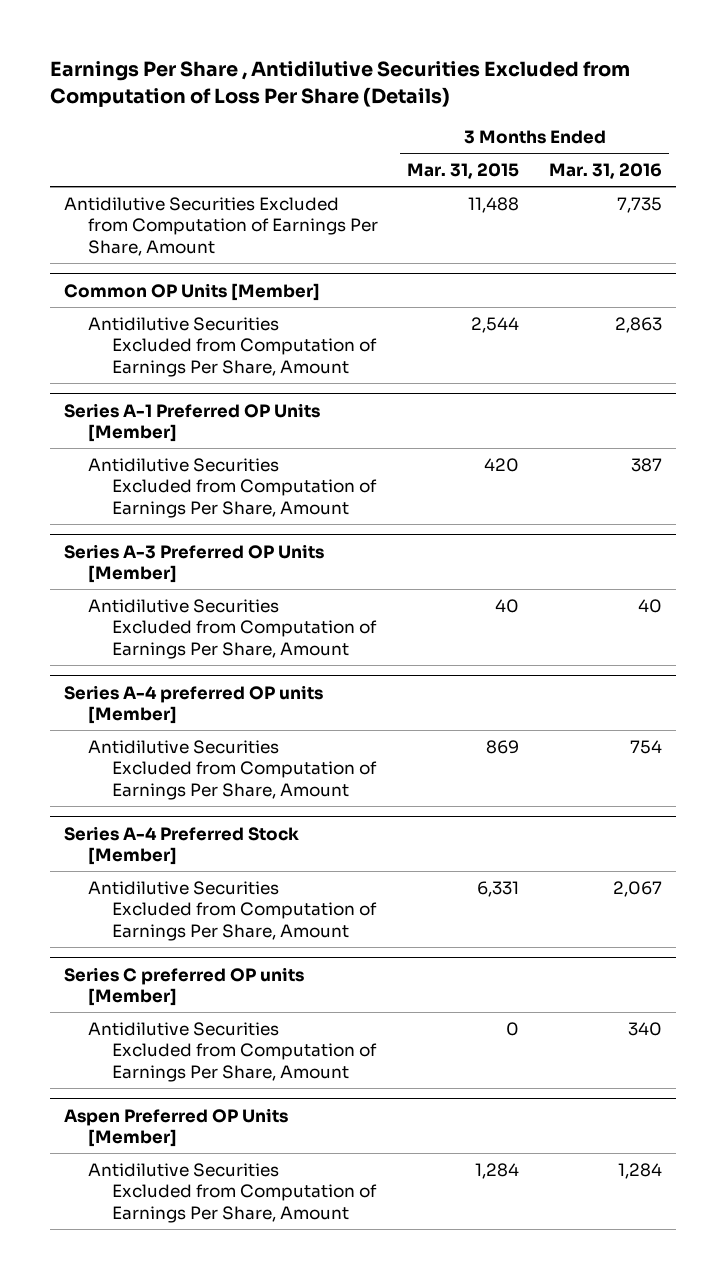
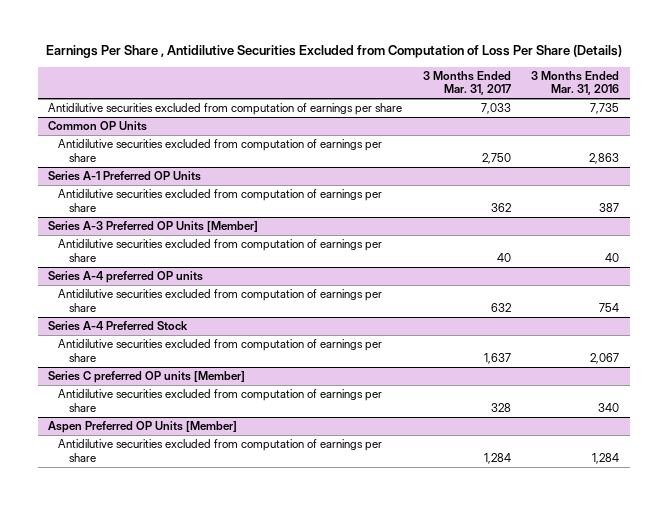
- | 3 Months Ended Mar. 31, 2015 | 3 Months Ended Mar. 31, 2016
+ | 3 Months Ended Mar. 31, 2017 | 3 Months Ended Mar. 31, 2016
- Antidilutive Securities Excluded from Computation of Earnings Per Share, Amount | 11,488 | 7,735
- Common OP Units [Member]
- Antidilutive Securities Excluded from Computation of Earnings Per Share, Amount | 2,544 | 2,863
- Series A-1 Preferred OP Units [Member]
- Antidilutive Securities Excluded from Computation of Earnings Per Share, Amount | 420 | 387
+ Antidilutive securities excluded from computation of earnings per share | 7,033 | 7,735
+ Common OP Units
+ Antidilutive securities excluded from computation of earnings per share | 2,750 | 2,863
+ Series A-1 Preferred OP Units
+ Antidilutive securities excluded from computation of earnings per share | 362 | 387
@ Series A-3 Preferred OP Units [Member]
- Antidilutive Securities Excluded from Computation of Earnings Per Share, Amount | 40 | 40
- Series A-4 preferred OP units [Member]
- Antidilutive Securities Excluded from Computation of Earnings Per Share, Amount | 869 | 754
- Series A-4 Preferred Stock [Member]
- Antidilutive Securities Excluded from Computation of Earnings Per Share, Amount | 6,331 | 2,067
@ Series A-3 Preferred OP Units [Member]
+ Antidilutive securities excluded from computation of earnings per share | 40 | 40
+ Series A-4 preferred OP units
+ Antidilutive securities excluded from computation of earnings per share | 632 | 754
+ Series A-4 Preferred Stock
+ Antidilutive securities excluded from computation of earnings per share | 1,637 | 2,067
@ Series C preferred OP units [Member]
- Antidilutive Securities Excluded from Computation of Earnings Per Share, Amount | 0 | 340
+ Antidilutive securities excluded from computation of earnings per share | 328 | 340
@ Aspen Preferred OP Units [Member]
- Antidilutive Securities Excluded from Computation of Earnings Per Share, Amount | 1,284 | 1,284
+ Antidilutive securities excluded from computation of earnings per share | 1,284 | 1,284

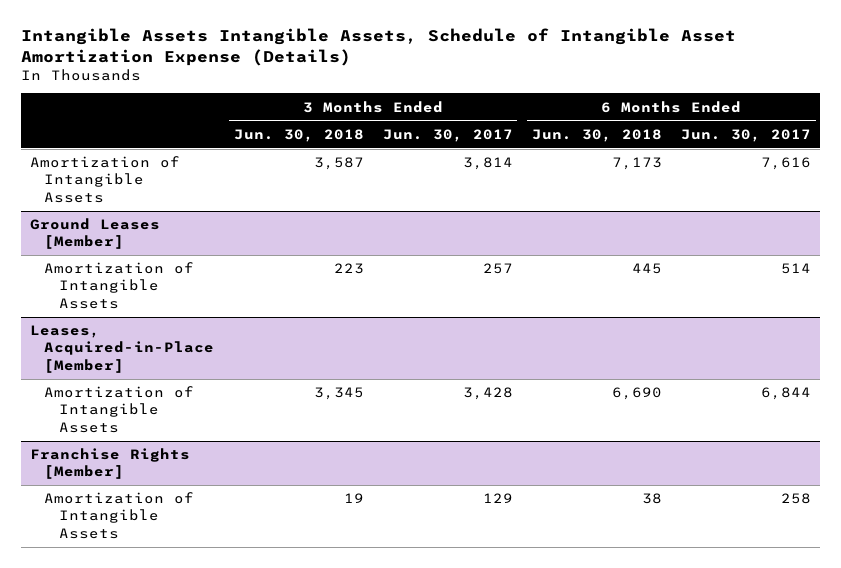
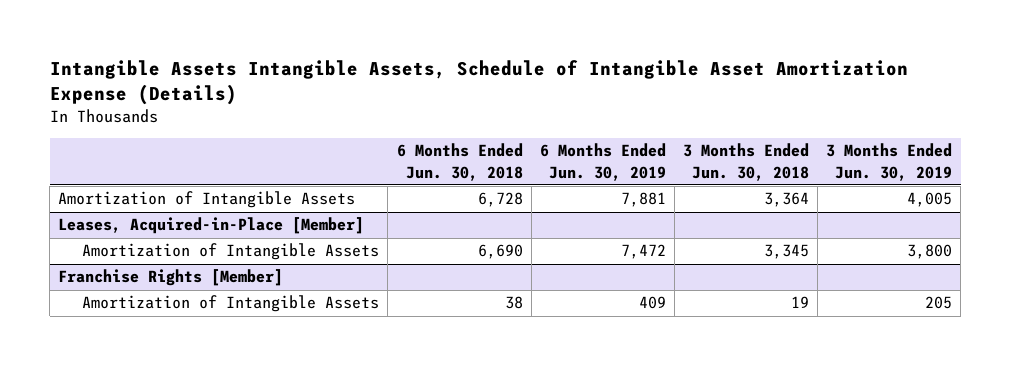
- | 3 Months Ended Jun. 30, 2018 | 3 Months Ended Jun. 30, 2017 | 6 Months Ended Jun. 30, 2018 | 6 Months Ended Jun. 30, 2017
+ | 6 Months Ended Jun. 30, 2018 | 6 Months Ended Jun. 30, 2019 | 3 Months Ended Jun. 30, 2018 | 3 Months Ended Jun. 30, 2019
- Amortization of Intangible Assets | 3,587 | 3,814 | 7,173 | 7,616
- Ground Leases [Member]
- Amortization of Intangible Assets | 223 | 257 | 445 | 514
+ Amortization of Intangible Assets | 6,728 | 7,881 | 3,364 | 4,005

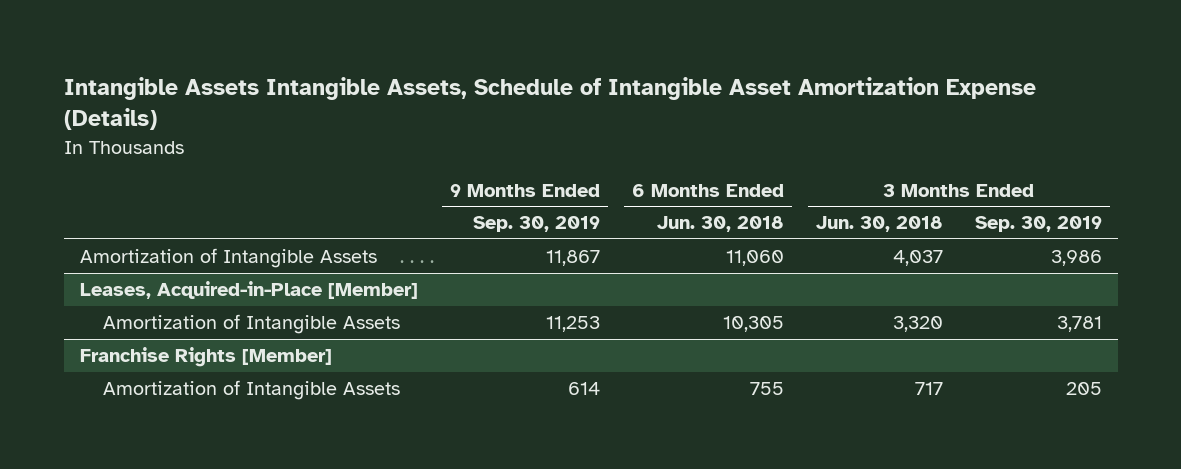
- | 6 Months Ended Jun. 30, 2018 | 6 Months Ended Jun. 30, 2019 | 3 Months Ended Jun. 30, 2018 | 3 Months Ended Jun. 30, 2019
+ | 9 Months Ended Sep. 30, 2019 | 6 Months Ended Jun. 30, 2018 | 3 Months Ended Jun. 30, 2018 | 3 Months Ended Sep. 30, 2019
- Amortization of Intangible Assets | 6,728 | 7,881 | 3,364 | 4,005
+ Amortization of Intangible Assets | 11,867 | 11,060 | 4,037 | 3,986
@ Leases, Acquired-in-Place [Member]
- Amortization of Intangible Assets | 6,690 | 7,472 | 3,345 | 3,800
+ Amortization of Intangible Assets | 11,253 | 10,305 | 3,320 | 3,781
@ Franchise Rights [Member]
- Amortization of Intangible Assets | 38 | 409 | 19 | 205
+ Amortization of Intangible Assets | 614 | 755 | 717 | 205

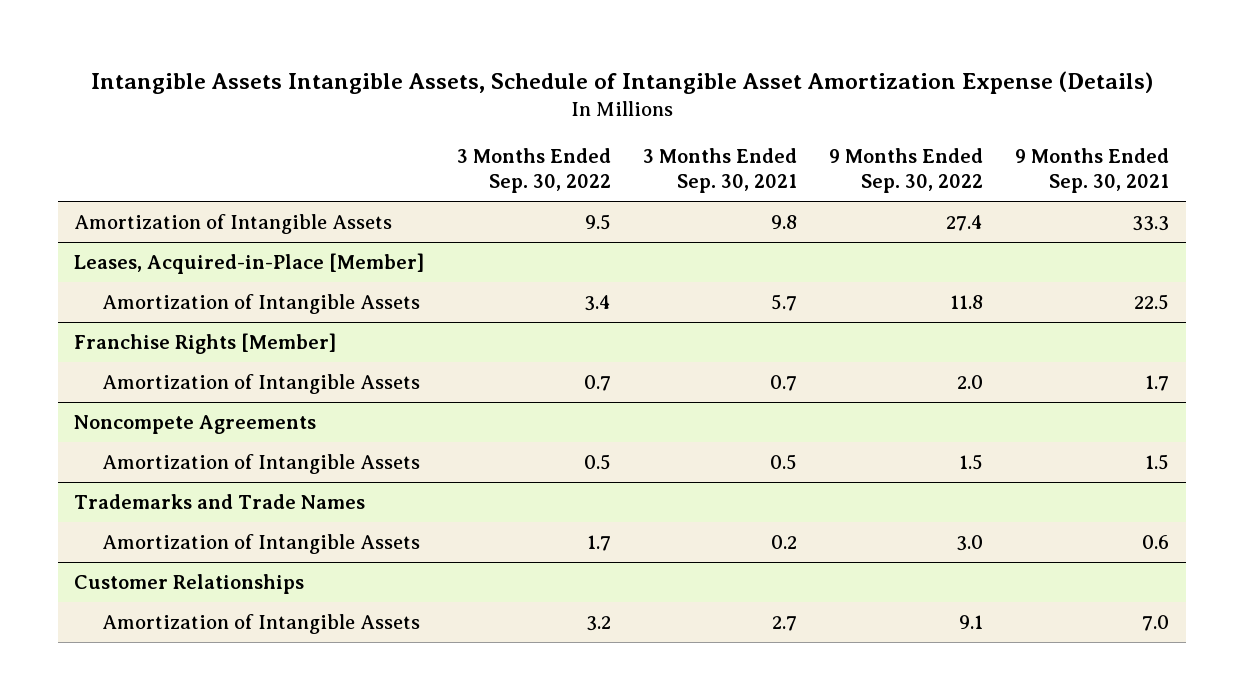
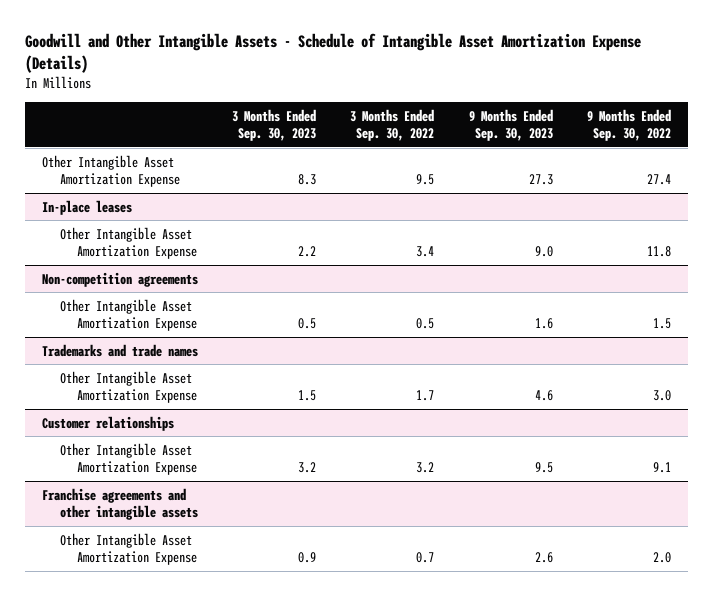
- Intangible Assets Intangible Assets, Schedule of Intangible Asset Amortization Expense (Details)
+ Goodwill and Other Intangible Assets - Schedule of Intangible Asset Amortization Expense (Details)
- | 3 Months Ended Sep. 30, 2022 | 3 Months Ended Sep. 30, 2021 | 9 Months Ended Sep. 30, 2022 | 9 Months Ended Sep. 30, 2021
+ | 3 Months Ended Sep. 30, 2023 | 3 Months Ended Sep. 30, 2022 | 9 Months Ended Sep. 30, 2023 | 9 Months Ended Sep. 30, 2022
- Amortization of Intangible Assets | 9.5 | 9.8 | 27.4 | 33.3
- Leases, Acquired-in-Place [Member]
- Amortization of Intangible Assets | 3.4 | 5.7 | 11.8 | 22.5
- Franchise Rights [Member]
- Amortization of Intangible Assets | 0.7 | 0.7 | 2.0 | 1.7
- Noncompete Agreements
- Amortization of Intangible Assets | 0.5 | 0.5 | 1.5 | 1.5
- Trademarks and Trade Names
- Amortization of Intangible Assets | 1.7 | 0.2 | 3.0 | 0.6
- Customer Relationships
- Amortization of Intangible Assets | 3.2 | 2.7 | 9.1 | 7.0
+ Other Intangible Asset Amortization Expense | 8.3 | 9.5 | 27.3 | 27.4
+ In-place leases
+ Other Intangible Asset Amortization Expense | 2.2 | 3.4 | 9.0 | 11.8
+ Non-competition agreements
+ Other Intangible Asset Amortization Expense | 0.5 | 0.5 | 1.6 | 1.5
+ Trademarks and trade names
+ Other Intangible Asset Amortization Expense | 1.5 | 1.7 | 4.6 | 3.0
+ Customer relationships
+ Other Intangible Asset Amortization Expense | 3.2 | 3.2 | 9.5 | 9.1
+ Franchise agreements and other intangible assets
+ Other Intangible Asset Amortization Expense | 0.9 | 0.7 | 2.6 | 2.0

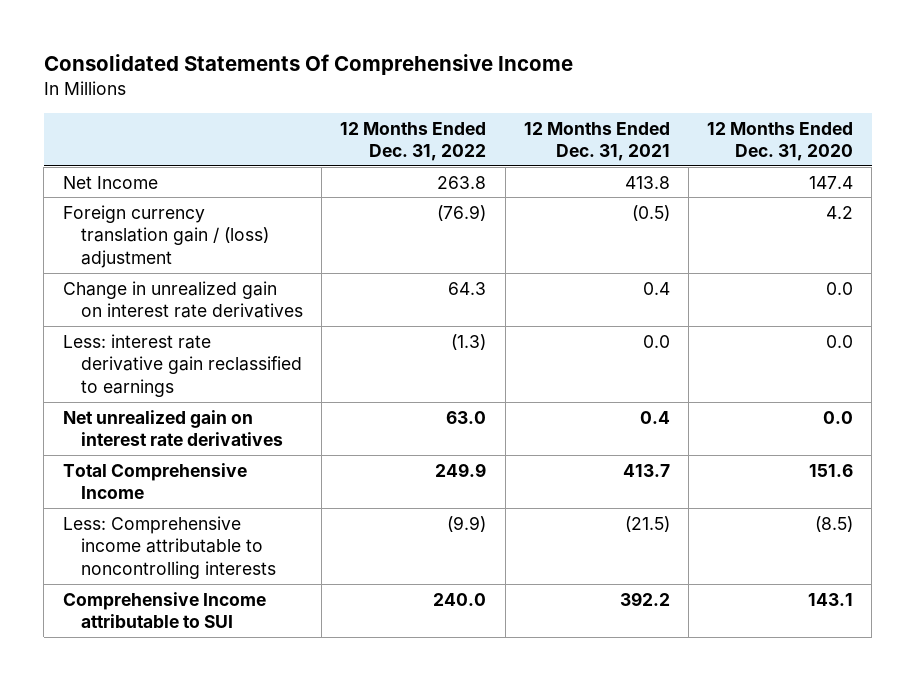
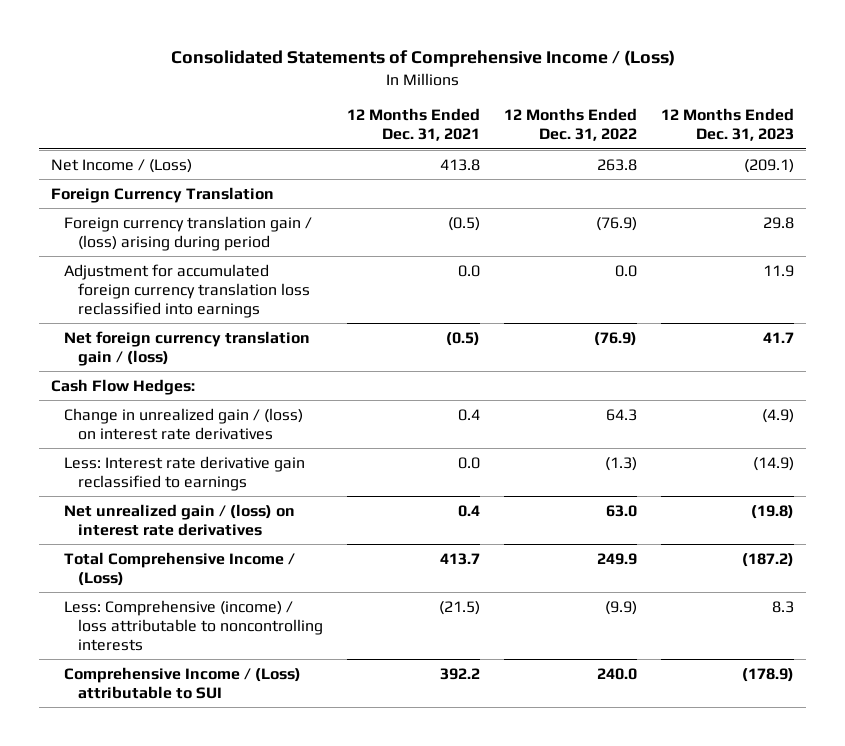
- Consolidated Statements Of Comprehensive Income
+ Consolidated Statements of Comprehensive Income / (Loss)
- | 12 Months Ended Dec. 31, 2022 | 12 Months Ended Dec. 31, 2021 | 12 Months Ended Dec. 31, 2020
+ | 12 Months Ended Dec. 31, 2021 | 12 Months Ended Dec. 31, 2022 | 12 Months Ended Dec. 31, 2023
- Net Income | 263.8 | 413.8 | 147.4
- Foreign currency translation gain / (loss) adjustment | (76.9) | (0.5) | 4.2
- Change in unrealized gain on interest rate derivatives | 64.3 | 0.4 | 0.0
- Less: interest rate derivative gain reclassified to earnings | (1.3) | 0.0 | 0.0
- Net unrealized gain on interest rate derivatives | 63.0 | 0.4 | 0.0
- Total Comprehensive Income | 249.9 | 413.7 | 151.6
- Less: Comprehensive income attributable to noncontrolling interests | (9.9) | (21.5) | (8.5)
- Comprehensive Income attributable to SUI | 240.0 | 392.2 | 143.1
+ Net Income / (Loss) | 413.8 | 263.8 | (209.1)
+ Foreign Currency Translation
+ Foreign currency translation gain / (loss) arising during period | (0.5) | (76.9) | 29.8
+ Adjustment for accumulated foreign currency translation loss reclassified into earnings | 0.0 | 0.0 | 11.9
+ Net foreign currency translation gain / (loss) | (0.5) | (76.9) | 41.7
+ Cash Flow Hedges:
+ Change in unrealized gain / (loss) on interest rate derivatives | 0.4 | 64.3 | (4.9)
+ Less: Interest rate derivative gain reclassified to earnings | 0.0 | (1.3) | (14.9)
+ Net unrealized gain / (loss) on interest rate derivatives | 0.4 | 63.0 | (19.8)
+ Total Comprehensive Income / (Loss) | 413.7 | 249.9 | (187.2)
+ Less: Comprehensive (income) / loss attributable to noncontrolling interests | (21.5) | (9.9) | 8.3
+ Comprehensive Income / (Loss) attributable to SUI | 392.2 | 240.0 | (178.9)

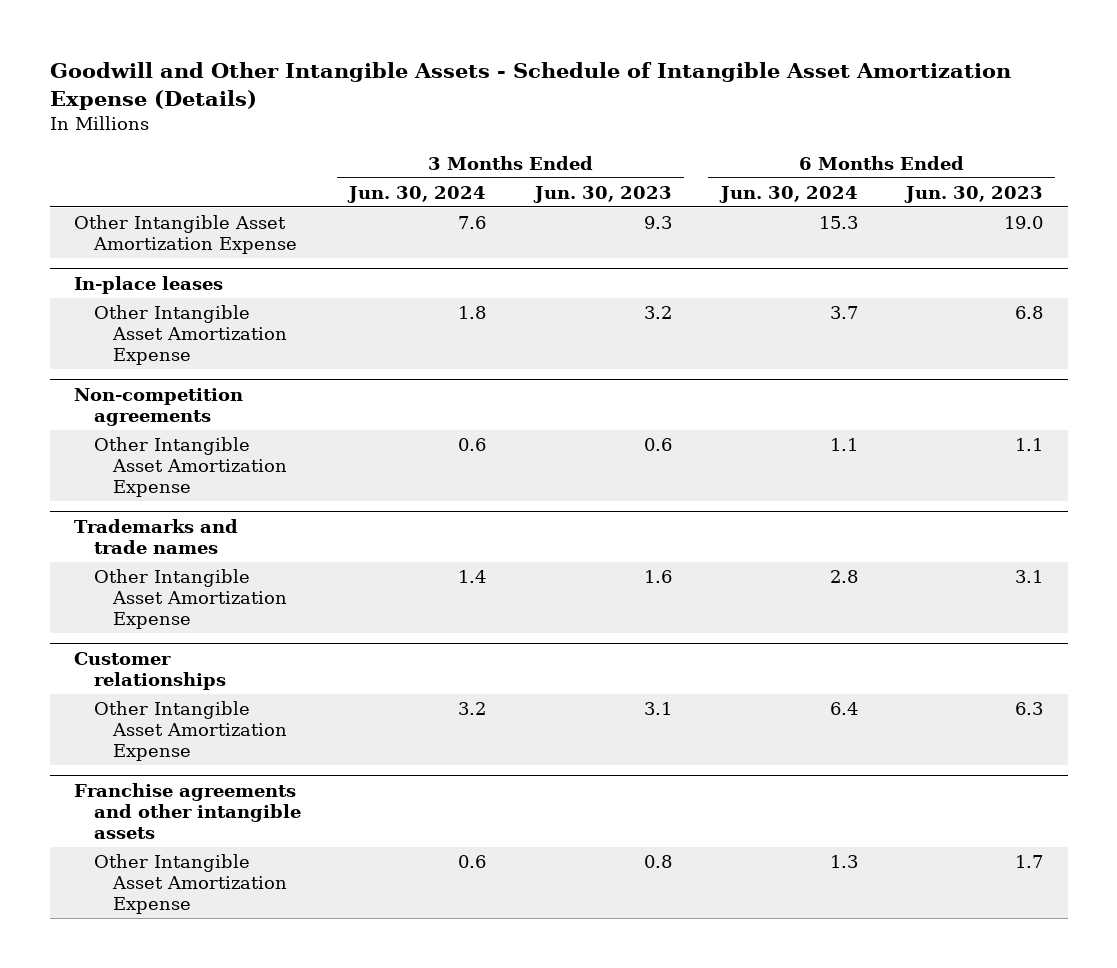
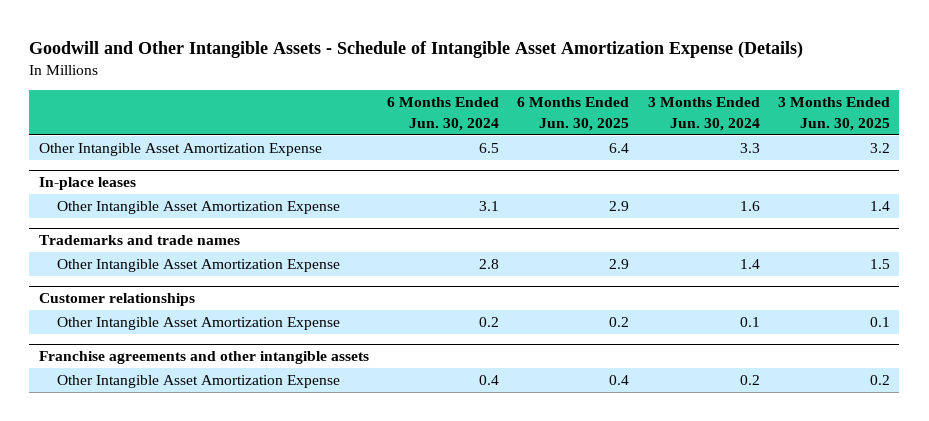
- | 3 Months Ended Jun. 30, 2024 | 3 Months Ended Jun. 30, 2023 | 6 Months Ended Jun. 30, 2024 | 6 Months Ended Jun. 30, 2023
+ | 6 Months Ended Jun. 30, 2024 | 6 Months Ended Jun. 30, 2025 | 3 Months Ended Jun. 30, 2024 | 3 Months Ended Jun. 30, 2025
- Other Intangible Asset Amortization Expense | 7.6 | 9.3 | 15.3 | 19.0
+ Other Intangible Asset Amortization Expense | 6.5 | 6.4 | 3.3 | 3.2
@ In-place leases
- Other Intangible Asset Amortization Expense | 1.8 | 3.2 | 3.7 | 6.8
- Non-competition agreements
- Other Intangible Asset Amortization Expense | 0.6 | 0.6 | 1.1 | 1.1
@ In-place leases
+ Other Intangible Asset Amortization Expense | 3.1 | 2.9 | 1.6 | 1.4
@ Customer relationships
- Other Intangible Asset Amortization Expense | 3.2 | 3.1 | 6.4 | 6.3
+ Other Intangible Asset Amortization Expense | 0.2 | 0.2 | 0.1 | 0.1
@ Franchise agreements and other intangible assets
- Other Intangible Asset Amortization Expense | 0.6 | 0.8 | 1.3 | 1.7
+ Other Intangible Asset Amortization Expense | 0.4 | 0.4 | 0.2 | 0.2

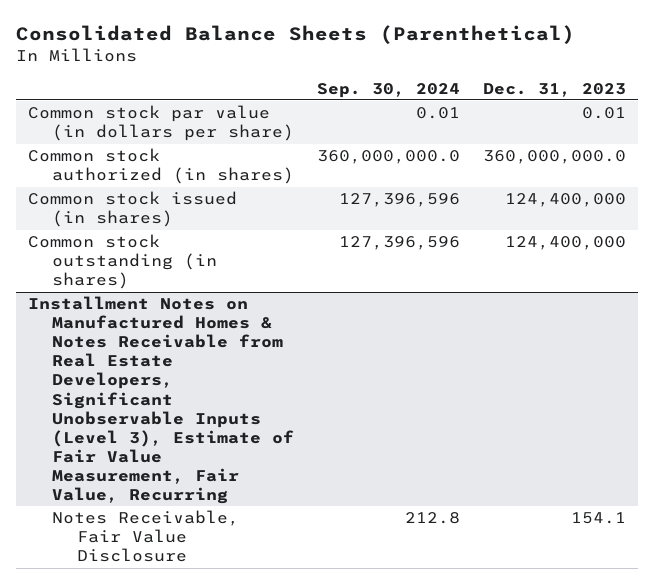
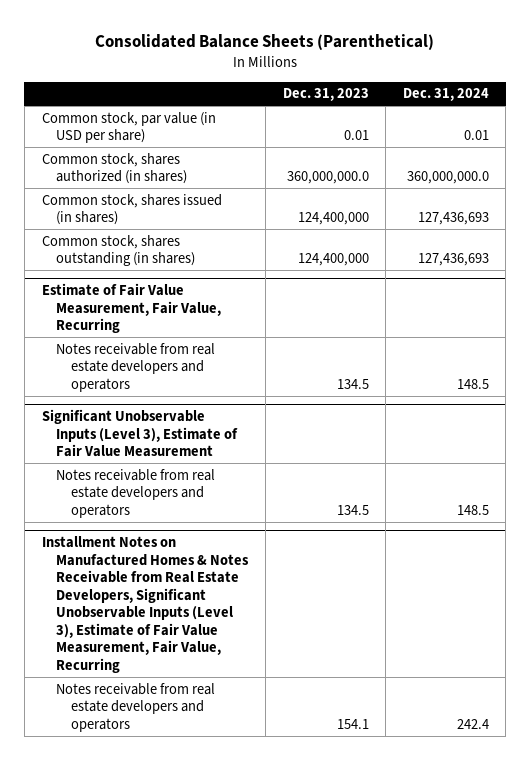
- | Sep. 30, 2024 | Dec. 31, 2023
+ | Dec. 31, 2023 | Dec. 31, 2024
- Common stock par value (in dollars per share) | 0.01 | 0.01
- Common stock authorized (in shares) | 360,000,000.0 | 360,000,000.0
- Common stock issued (in shares) | 127,396,596 | 124,400,000
- Common stock outstanding (in shares) | 127,396,596 | 124,400,000
+ Common stock, par value (in USD per share) | 0.01 | 0.01
+ Common stock, shares authorized (in shares) | 360,000,000.0 | 360,000,000.0
+ Common stock, shares issued (in shares) | 124,400,000 | 127,436,693
+ Common stock, shares outstanding (in shares) | 124,400,000 | 127,436,693
+ Estimate of Fair Value Measurement, Fair Value, Recurring
+ Notes receivable from real estate developers and operators | 134.5 | 148.5
+ Significant Unobservable Inputs (Level 3), Estimate of Fair Value Measurement
+ Notes receivable from real estate developers and operators | 134.5 | 148.5
@ Installment Notes on Manufactured Homes & Notes Receivable from Real Estate Developers, Significant Unobservable Inputs (Level 3), Estimate of Fair Value Measurement, Fair Value, Recurring
- Notes Receivable, Fair Value Disclosure | 212.8 | 154.1
+ Notes receivable from real estate developers and operators | 154.1 | 242.4

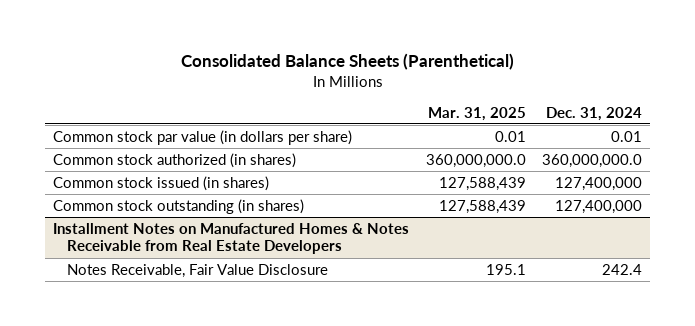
- | Dec. 31, 2023 | Dec. 31, 2024
+ | Mar. 31, 2025 | Dec. 31, 2024
- Common stock, par value (in USD per share) | 0.01 | 0.01
- Common stock, shares authorized (in shares) | 360,000,000.0 | 360,000,000.0
- Common stock, shares issued (in shares) | 124,400,000 | 127,436,693
- Common stock, shares outstanding (in shares) | 124,400,000 | 127,436,693
- Estimate of Fair Value Measurement, Fair Value, Recurring
- Notes receivable from real estate developers and operators | 134.5 | 148.5
- Significant Unobservable Inputs (Level 3), Estimate of Fair Value Measurement
- Notes receivable from real estate developers and operators | 134.5 | 148.5
- Installment Notes on Manufactured Homes & Notes Receivable from Real Estate Developers, Significant Unobservable Inputs (Level 3), Estimate of Fair Value Measurement, Fair Value, Recurring
- Notes receivable from real estate developers and operators | 154.1 | 242.4
+ Common stock par value (in dollars per share) | 0.01 | 0.01
+ Common stock authorized (in shares) | 360,000,000.0 | 360,000,000.0
+ Common stock issued (in shares) | 127,588,439 | 127,400,000
+ Common stock outstanding (in shares) | 127,588,439 | 127,400,000
+ Installment Notes on Manufactured Homes & Notes Receivable from Real Estate Developers
+ Notes Receivable, Fair Value Disclosure | 195.1 | 242.4

